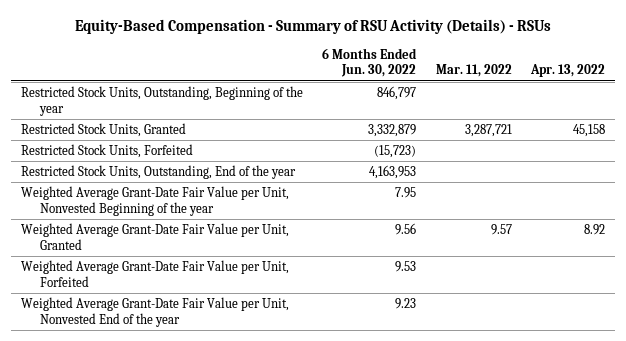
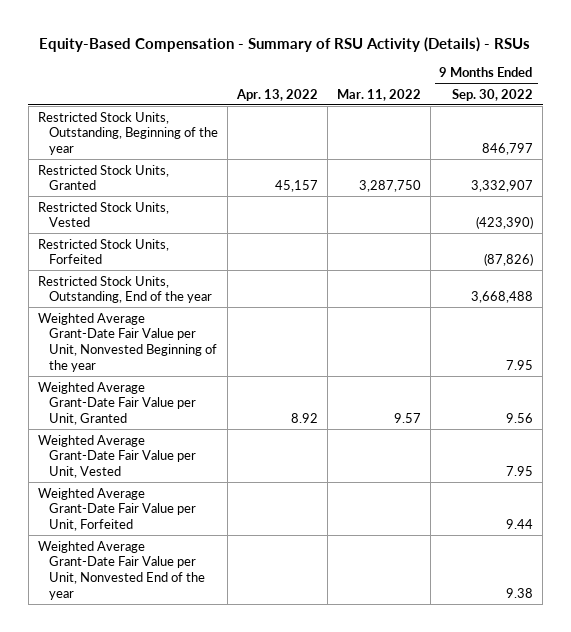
- | 6 Months Ended Jun. 30, 2022 | Mar. 11, 2022 | Apr. 13, 2022
+ | Apr. 13, 2022 | Mar. 11, 2022 | 9 Months Ended Sep. 30, 2022
- Restricted Stock Units, Granted | 3,332,879 | 3,287,721 | 45,158
+ Restricted Stock Units, Granted | 45,157 | 3,287,750 | 3,332,907
+ Restricted Stock Units, Vested | | | (423,390)
+ Weighted Average Grant-Date Fair Value per Unit, Vested | | | 7.95

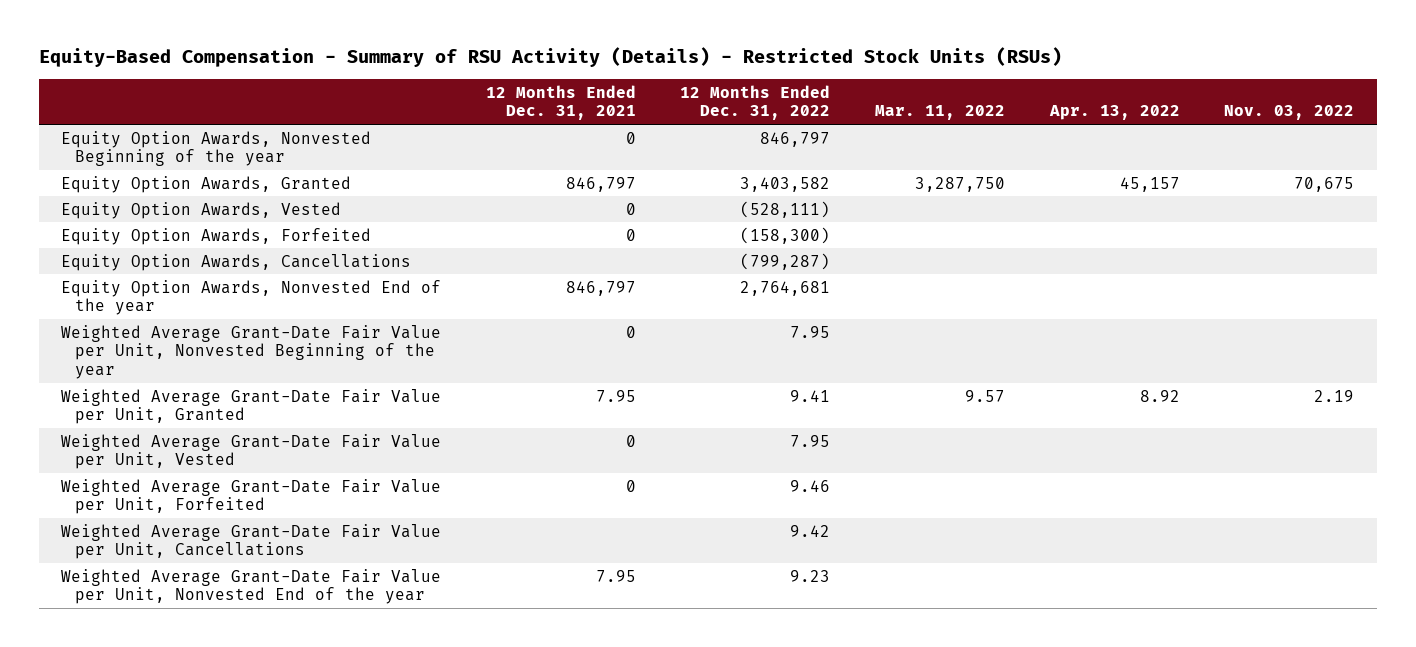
- Equity-Based Compensation - Summary of RSU Activity (Details) - RSUs
+ Equity-Based Compensation - Summary of RSU Activity (Details) - Restricted Stock Units (RSUs)
- | Apr. 13, 2022 | Mar. 11, 2022 | 9 Months Ended Sep. 30, 2022
+ | 12 Months Ended Dec. 31, 2021 | 12 Months Ended Dec. 31, 2022 | Mar. 11, 2022 | Apr. 13, 2022 | Nov. 03, 2022
- Restricted Stock Units, Outstanding, Beginning of the year | | | 846,797
- Restricted Stock Units, Granted | 45,157 | 3,287,750 | 3,332,907
- Restricted Stock Units, Vested | | | (423,390)
- Restricted Stock Units, Forfeited | | | (87,826)
- Restricted Stock Units, Outstanding, End of the year | | | 3,668,488
+ Equity Option Awards, Nonvested Beginning of the year | 0 | 846,797 | | |
+ Equity Option Awards, Granted | 846,797 | 3,403,582 | 3,287,750 | 45,157 | 70,675
+ Equity Option Awards, Vested | 0 | (528,111) | | |
+ Equity Option Awards, Forfeited | 0 | (158,300) | | |
+ Equity Option Awards, Cancellations | | (799,287) | | |
+ Equity Option Awards, Nonvested End of the year | 846,797 | 2,764,681 | | |
+ Weighted Average Grant-Date Fair Value per Unit, Cancellations | | 9.42 | | |

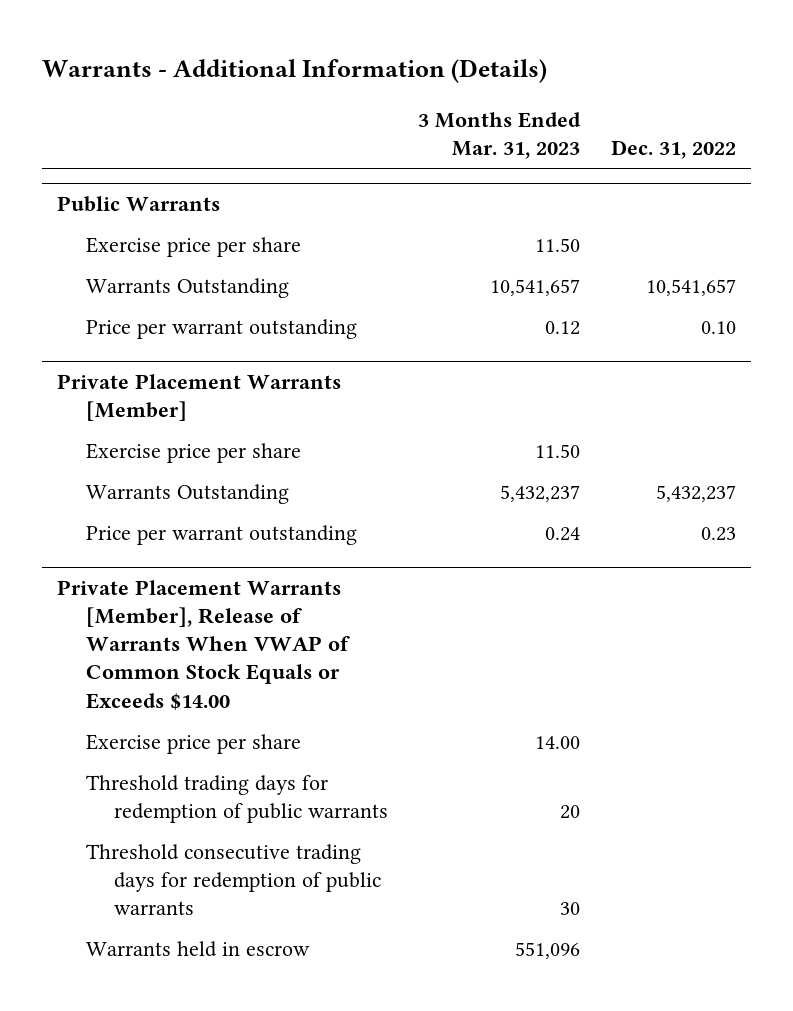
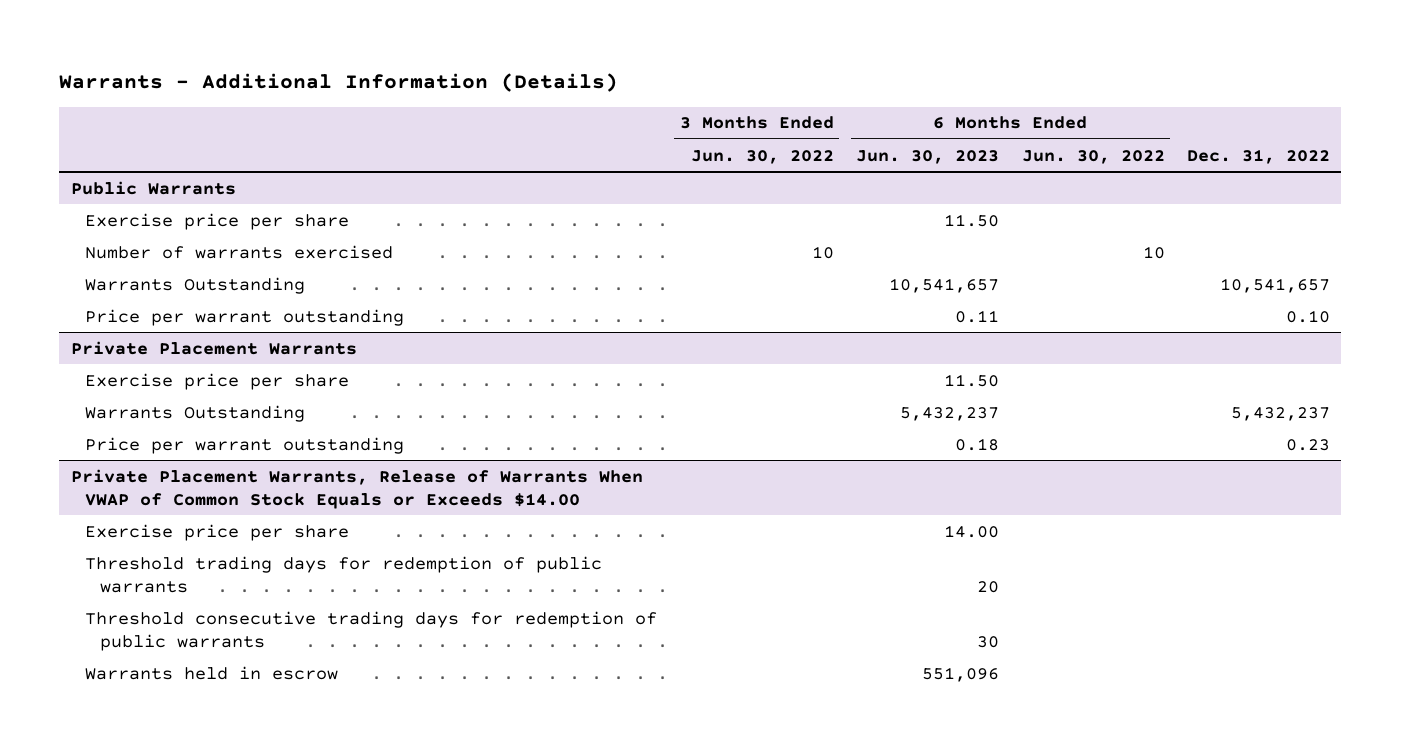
- | 3 Months Ended Mar. 31, 2023 | Dec. 31, 2022
+ | 3 Months Ended Jun. 30, 2022 | 6 Months Ended Jun. 30, 2023 | 6 Months Ended Jun. 30, 2022 | Dec. 31, 2022
@ Public Warrants
+ Number of warrants exercised | 10 | | 10 |
- Private Placement Warrants [Member]
+ Private Placement Warrants
- Private Placement Warrants [Member], Release of Warrants When VWAP of Common Stock Equals or Exceeds $14.00
+ Private Placement Warrants, Release of Warrants When VWAP of Common Stock Equals or Exceeds $14.00

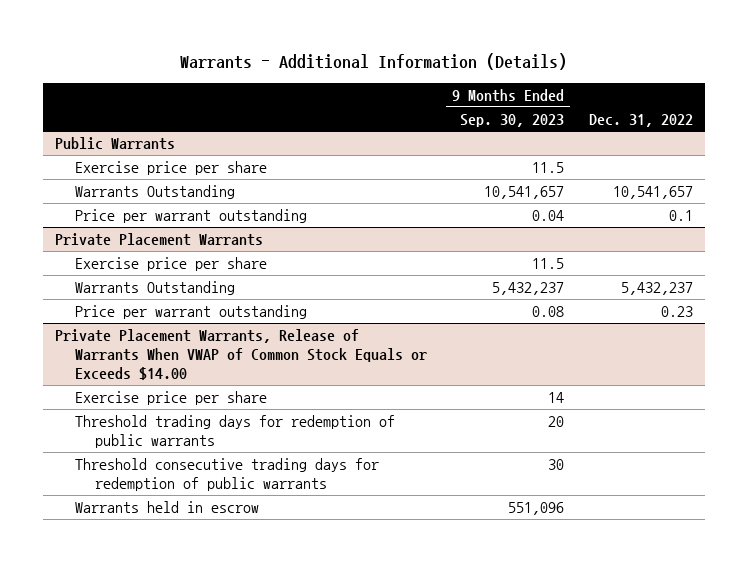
- | 3 Months Ended Jun. 30, 2022 | 6 Months Ended Jun. 30, 2023 | 6 Months Ended Jun. 30, 2022 | Dec. 31, 2022
+ | 9 Months Ended Sep. 30, 2023 | Dec. 31, 2022
@ Public Warrants
- Number of warrants exercised | 10 | | 10 |
- Price per warrant outstanding | | 0.11 | | 0.10
+ Price per warrant outstanding | 0.04 | 0.1

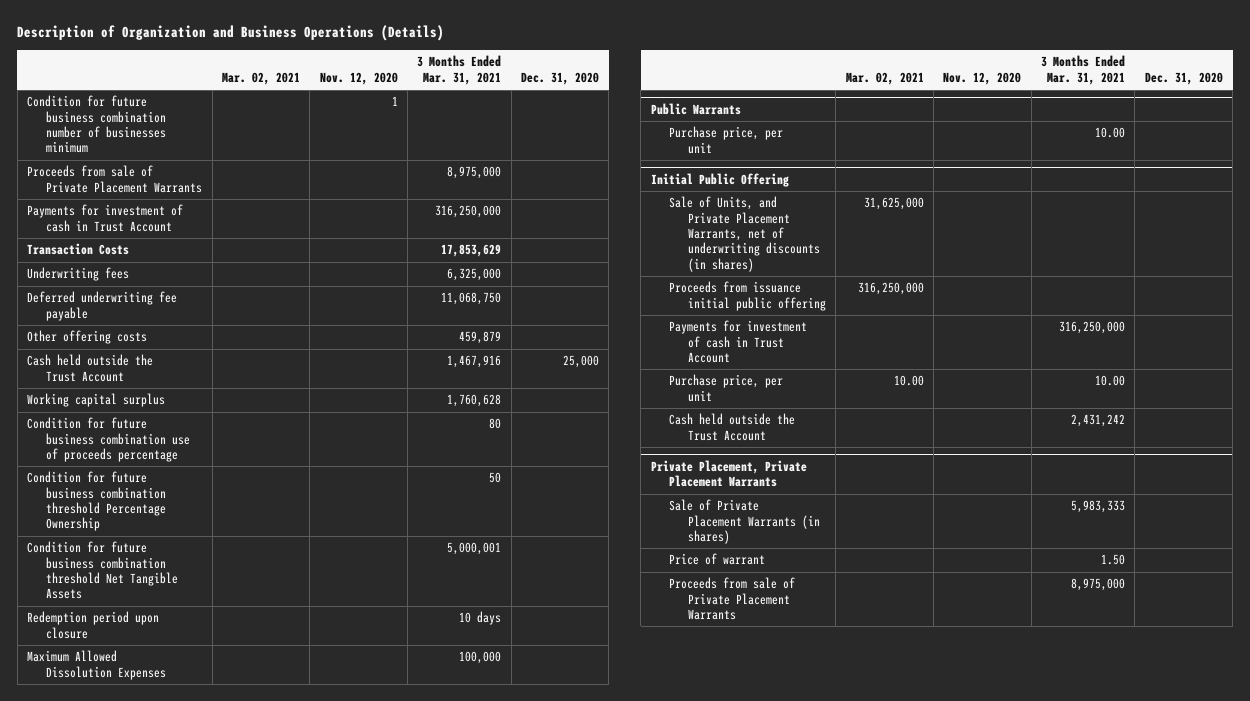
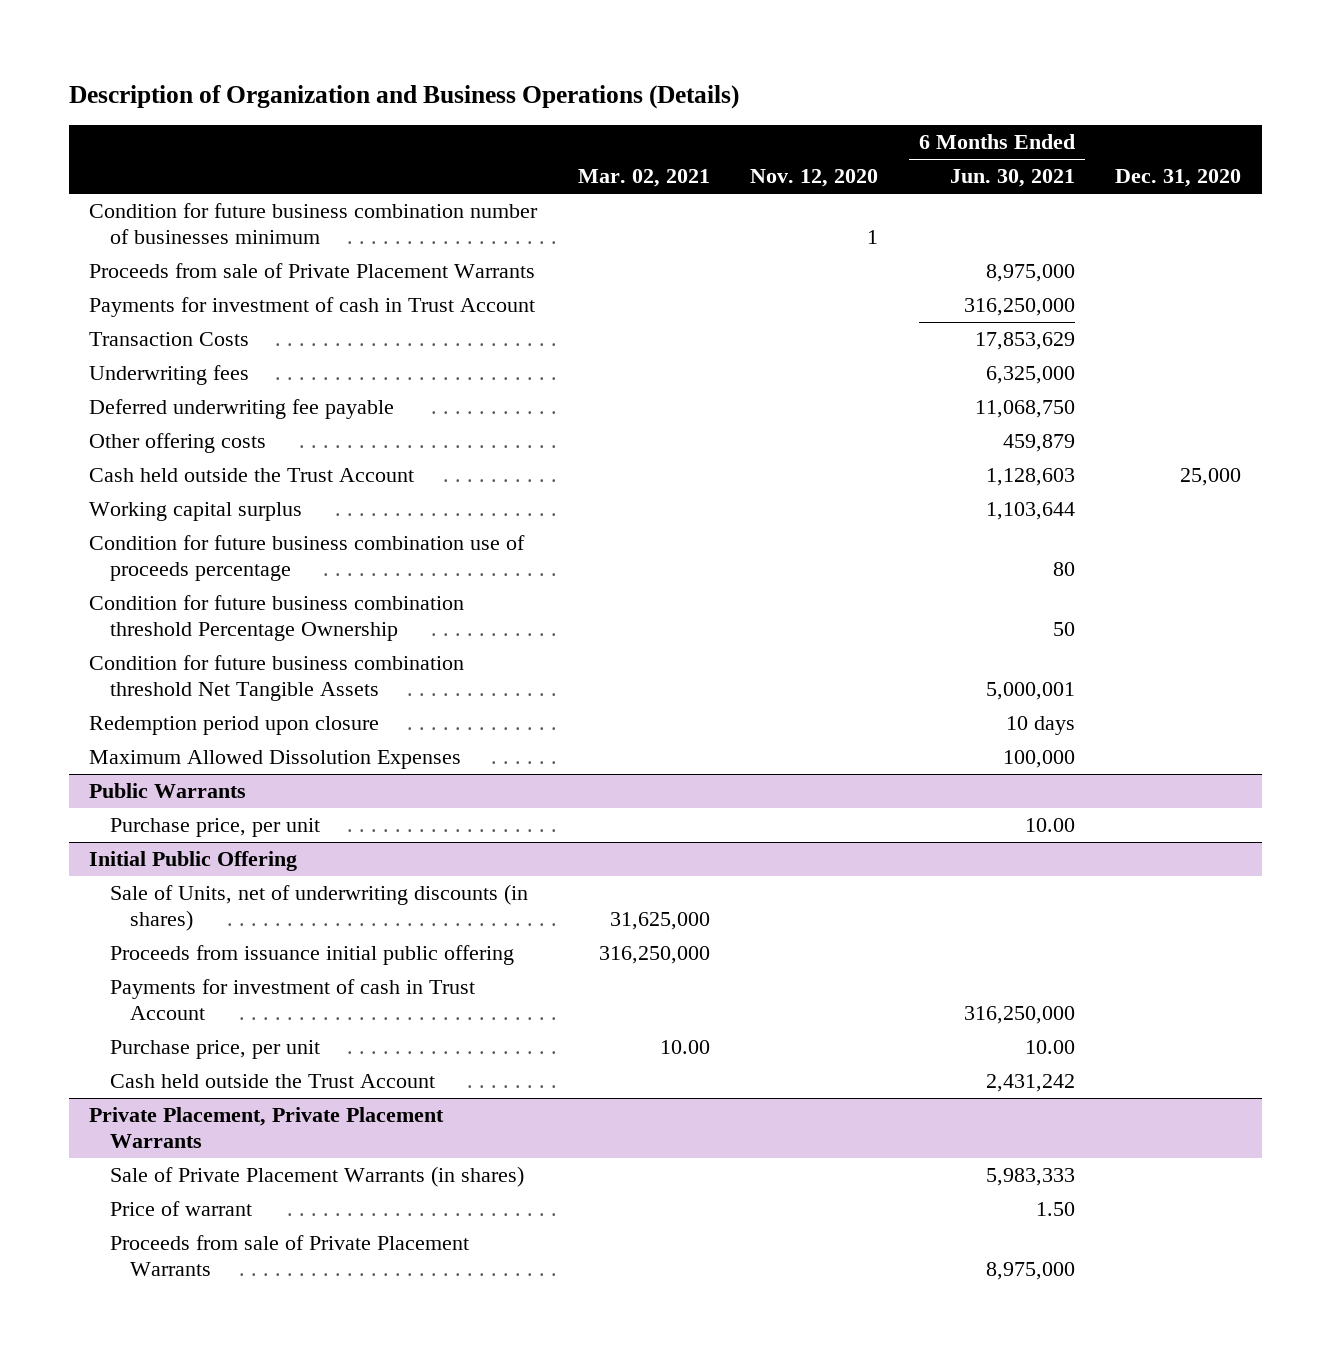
- | Mar. 02, 2021 | Nov. 12, 2020 | 3 Months Ended Mar. 31, 2021 | Dec. 31, 2020
+ | Mar. 02, 2021 | Nov. 12, 2020 | 6 Months Ended Jun. 30, 2021 | Dec. 31, 2020
@ Initial Public Offering
- Sale of Units, and Private Placement Warrants, net of underwriting discounts (in shares) | 31,625,000 | | |
+ Sale of Units, net of underwriting discounts (in shares) | 31,625,000 | | |

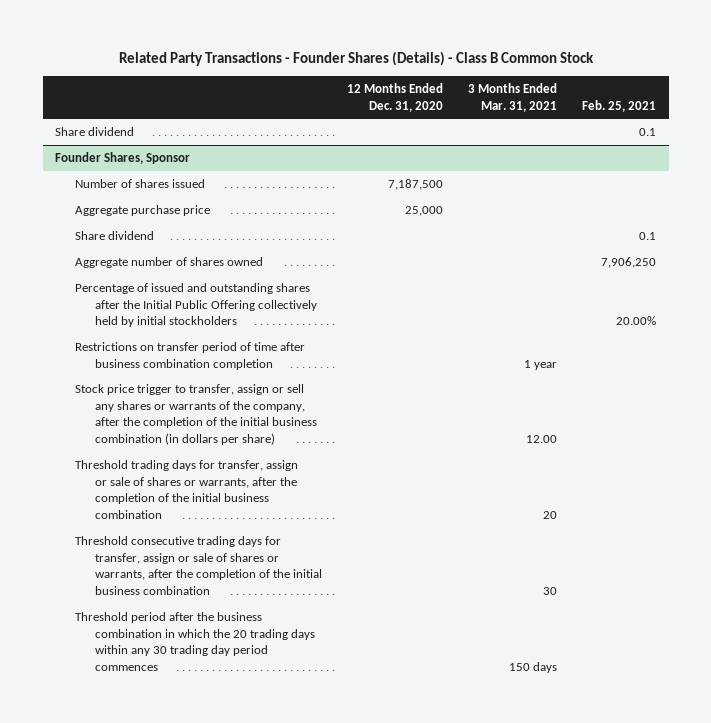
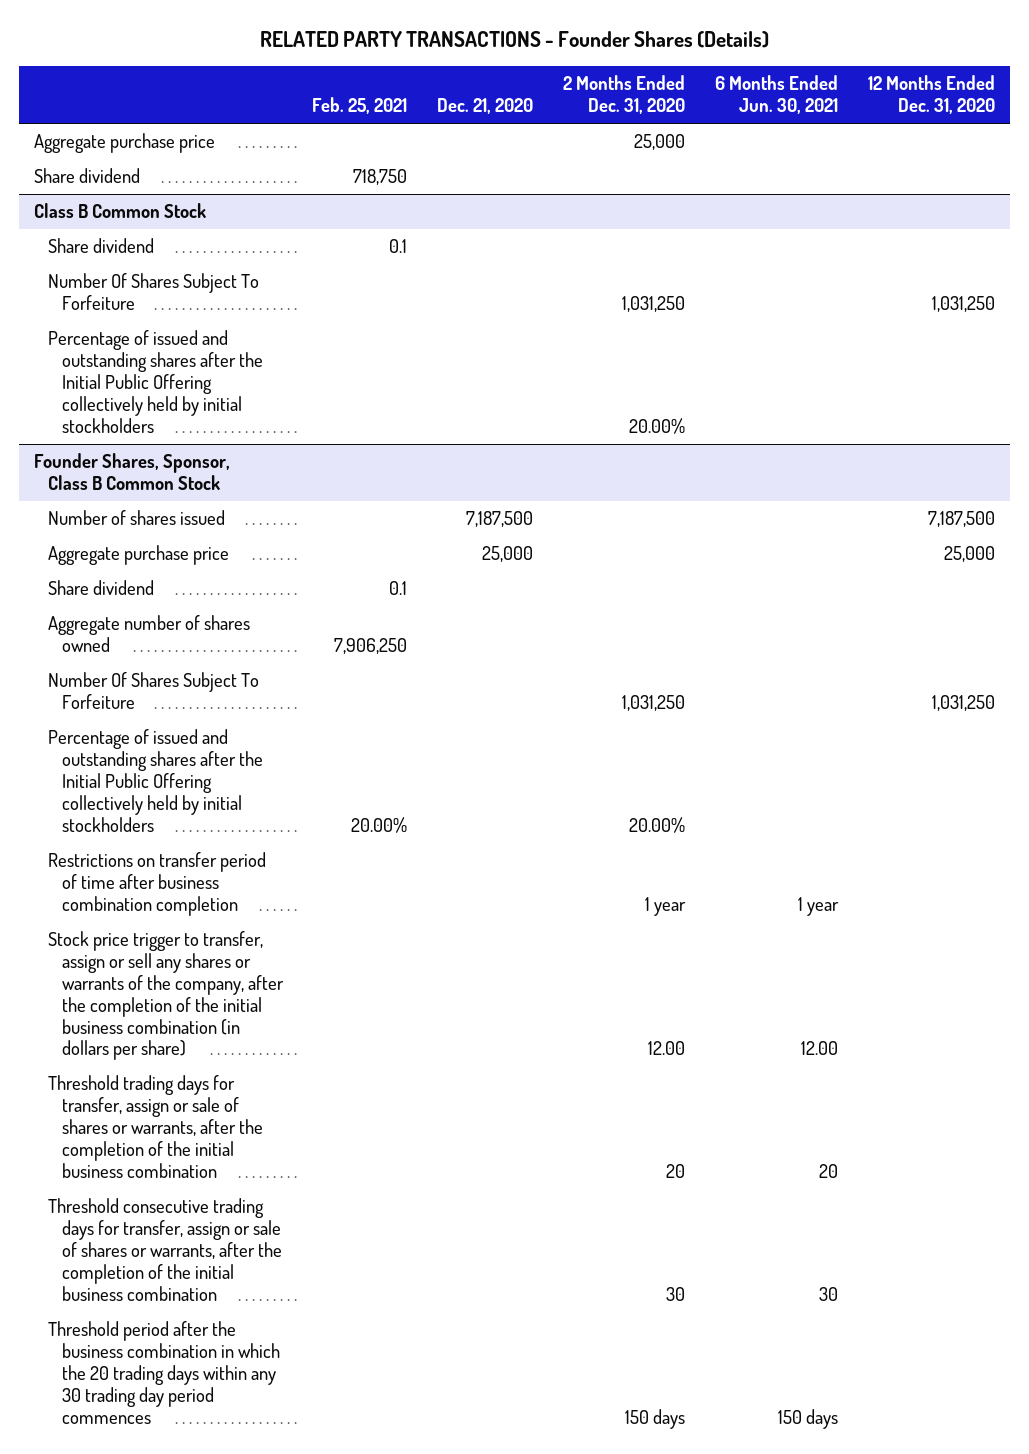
- Related Party Transactions - Founder Shares (Details) - Class B Common Stock
+ RELATED PARTY TRANSACTIONS - Founder Shares (Details)
- | 12 Months Ended Dec. 31, 2020 | 3 Months Ended Mar. 31, 2021 | Feb. 25, 2021
+ | Feb. 25, 2021 | Dec. 21, 2020 | 2 Months Ended Dec. 31, 2020 | 6 Months Ended Jun. 30, 2021 | 12 Months Ended Dec. 31, 2020
- Share dividend | | | 0.1
- Founder Shares, Sponsor
+ Aggregate purchase price | | | 25,000 | |
+ Share dividend | 718,750 | | | |
+ Class B Common Stock
+ Share dividend | 0.1 | | | |
+ Number Of Shares Subject To Forfeiture | | | 1,031,250 | | 1,031,250
+ Percentage of issued and outstanding shares after the Initial Public Offering collectively held by initial stockholders | | | 20.00% | |
+ Founder Shares, Sponsor, Class B Common Stock
+ Number Of Shares Subject To Forfeiture | | | 1,031,250 | | 1,031,250

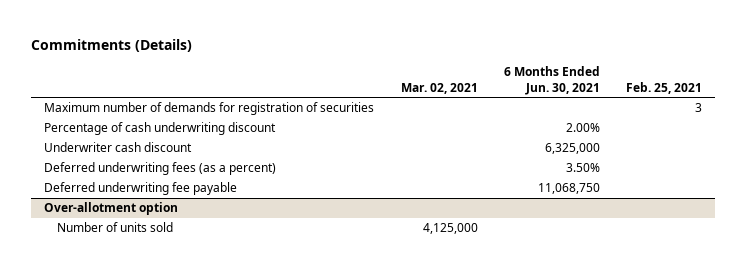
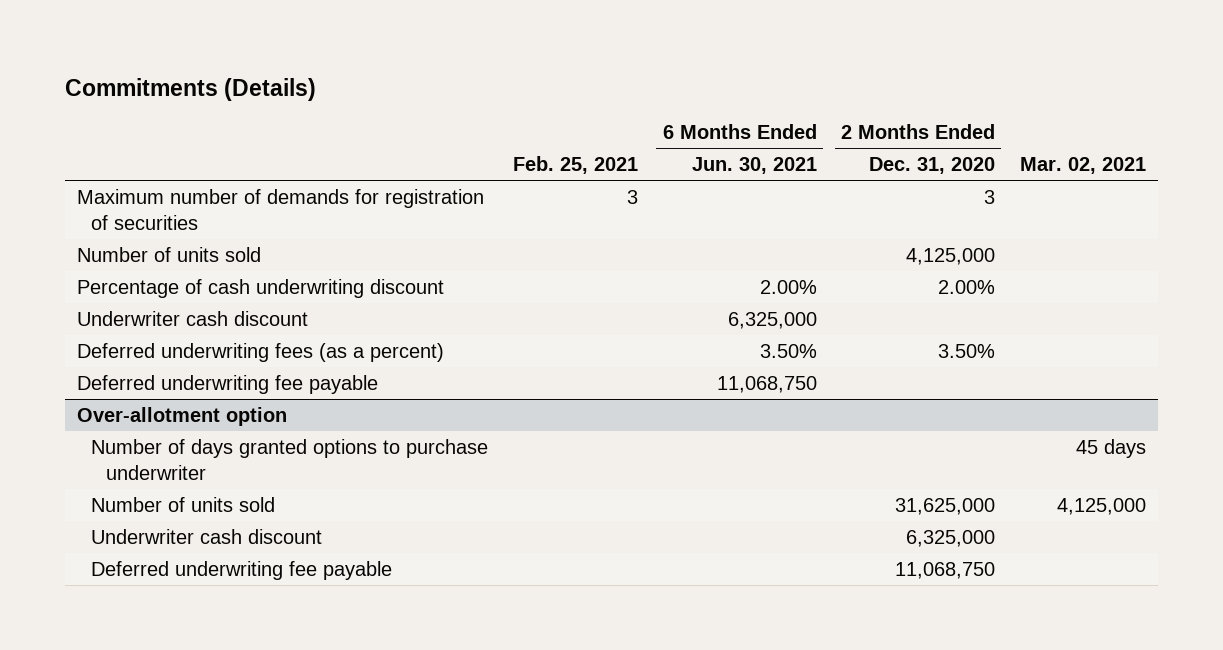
- | Mar. 02, 2021 | 6 Months Ended Jun. 30, 2021 | Feb. 25, 2021
+ | Feb. 25, 2021 | 6 Months Ended Jun. 30, 2021 | 2 Months Ended Dec. 31, 2020 | Mar. 02, 2021
+ Number of units sold | | | 4,125,000 |
@ Over-allotment option
+ Number of days granted options to purchase underwriter | | | | 45 days
+ Underwriter cash discount | | | 6,325,000 |
+ Deferred underwriting fee payable | | | 11,068,750 |

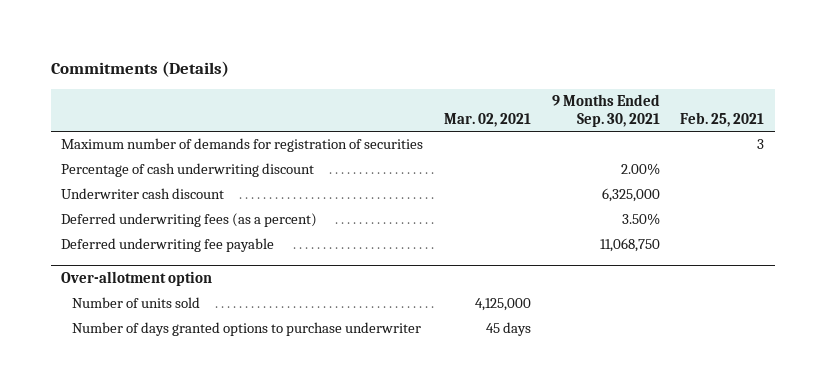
- | Feb. 25, 2021 | 6 Months Ended Jun. 30, 2021 | 2 Months Ended Dec. 31, 2020 | Mar. 02, 2021
+ | Mar. 02, 2021 | 9 Months Ended Sep. 30, 2021 | Feb. 25, 2021
- Number of units sold | | | 4,125,000 |
@ Over-allotment option
- Underwriter cash discount | | | 6,325,000 |
- Deferred underwriting fee payable | | | 11,068,750 |
moved down: Number of days granted options to purchase underwriter | 45 days | |

